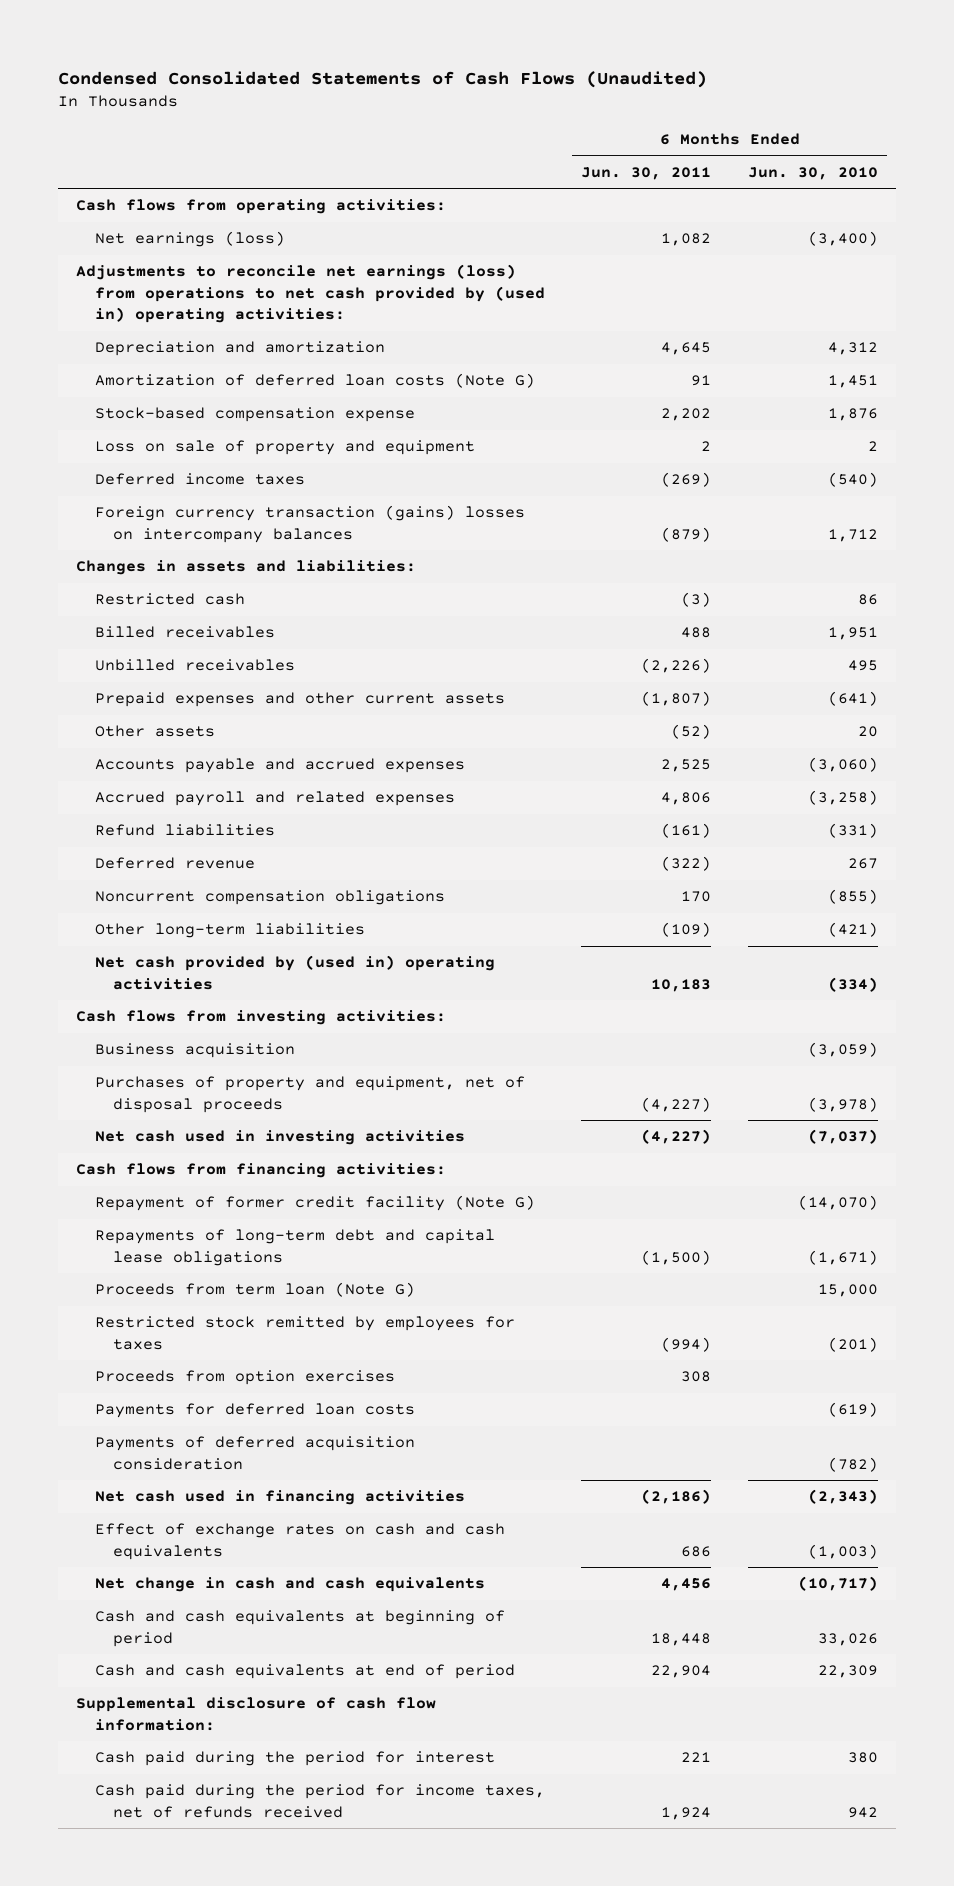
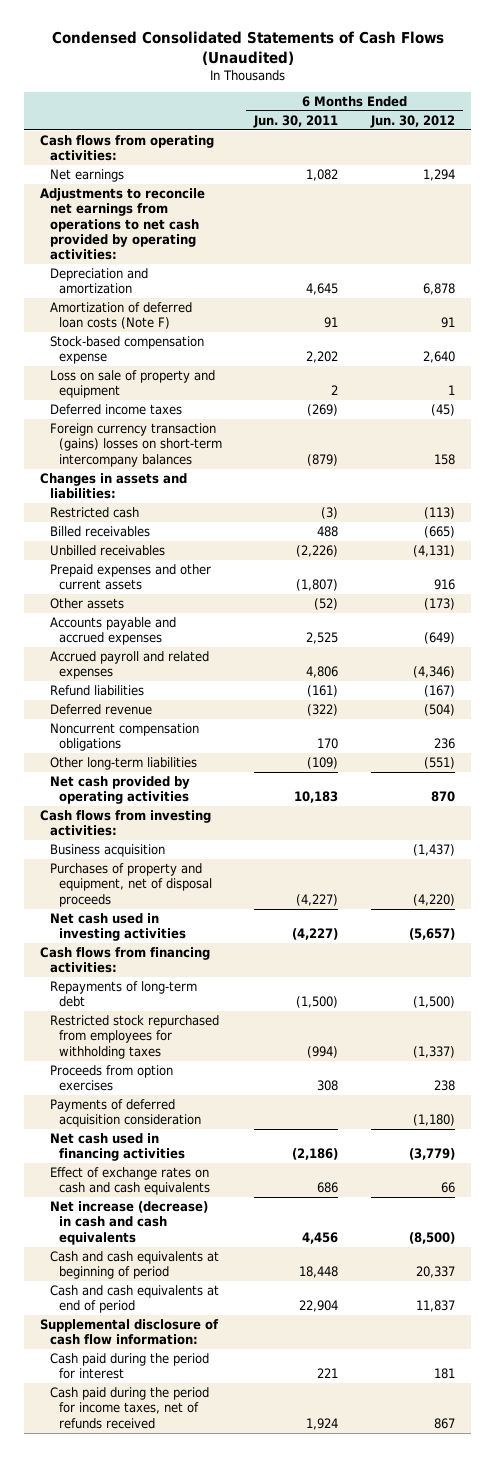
- | 6 Months Ended Jun. 30, 2011 | 6 Months Ended Jun. 30, 2010
+ | 6 Months Ended Jun. 30, 2011 | 6 Months Ended Jun. 30, 2012
- Net earnings (loss) | 1,082 | (3,400)
- Adjustments to reconcile net earnings (loss) from operations to net cash provided by (used in) operating activities:
+ Net earnings | 1,082 | 1,294
+ Adjustments to reconcile net earnings from operations to net cash provided by operating activities:
- Amortization of deferred loan costs (Note G) | 91 | 1,451
+ Amortization of deferred loan costs (Note F) | 91 | 91
- Foreign currency transaction (gains) losses on intercompany balances | (879) | 1,712
+ Foreign currency transaction (gains) losses on short-term intercompany balances | (879) | 158
- Net cash provided by (used in) operating activities | 10,183 | (334)
+ Net cash provided by operating activities | 10,183 | 870
- Repayment of former credit facility (Note G) | | (14,070)
- Repayments of long-term debt and capital lease obligations | (1,500) | (1,671)
- Proceeds from term loan (Note G) | | 15,000
- Restricted stock remitted by employees for taxes | (994) | (201)
+ Repayments of long-term debt | (1,500) | (1,500)
+ Restricted stock repurchased from employees for withholding taxes | (994) | (1,337)
- Payments for deferred loan costs | | (619)
- Net change in cash and cash equivalents | 4,456 | (10,717)
+ Net increase (decrease) in cash and cash equivalents | 4,456 | (8,500)

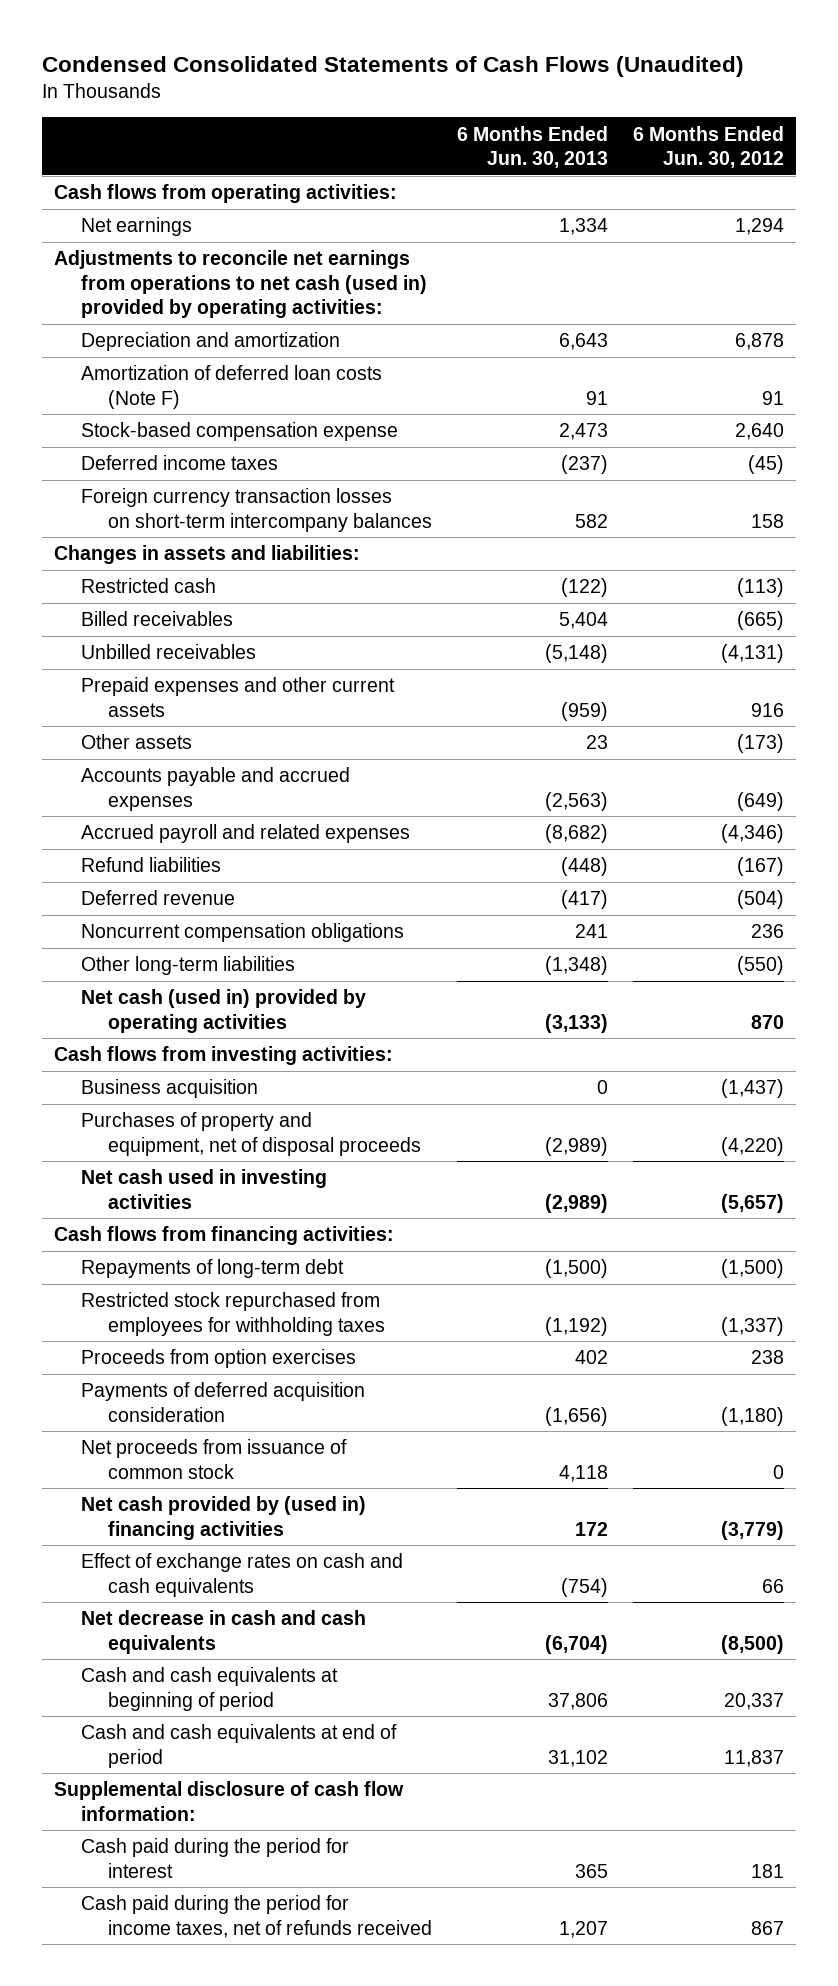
- | 6 Months Ended Jun. 30, 2011 | 6 Months Ended Jun. 30, 2012
+ | 6 Months Ended Jun. 30, 2013 | 6 Months Ended Jun. 30, 2012
- Adjustments to reconcile net earnings from operations to net cash provided by operating activities:
+ Adjustments to reconcile net earnings from operations to net cash (used in) provided by operating activities:
- Loss on sale of property and equipment | 2 | 1
- Foreign currency transaction (gains) losses on short-term intercompany balances | (879) | 158
+ Foreign currency transaction losses on short-term intercompany balances | 582 | 158
- Other long-term liabilities | (109) | (551)
- Net cash provided by operating activities | 10,183 | 870
+ Other long-term liabilities | (1,348) | (550)
+ Net cash (used in) provided by operating activities | (3,133) | 870
- Net cash used in financing activities | (2,186) | (3,779)
+ Net proceeds from issuance of common stock | 4,118 | 0
+ Net cash provided by (used in) financing activities | 172 | (3,779)
- Net increase (decrease) in cash and cash equivalents | 4,456 | (8,500)
+ Net decrease in cash and cash equivalents | (6,704) | (8,500)

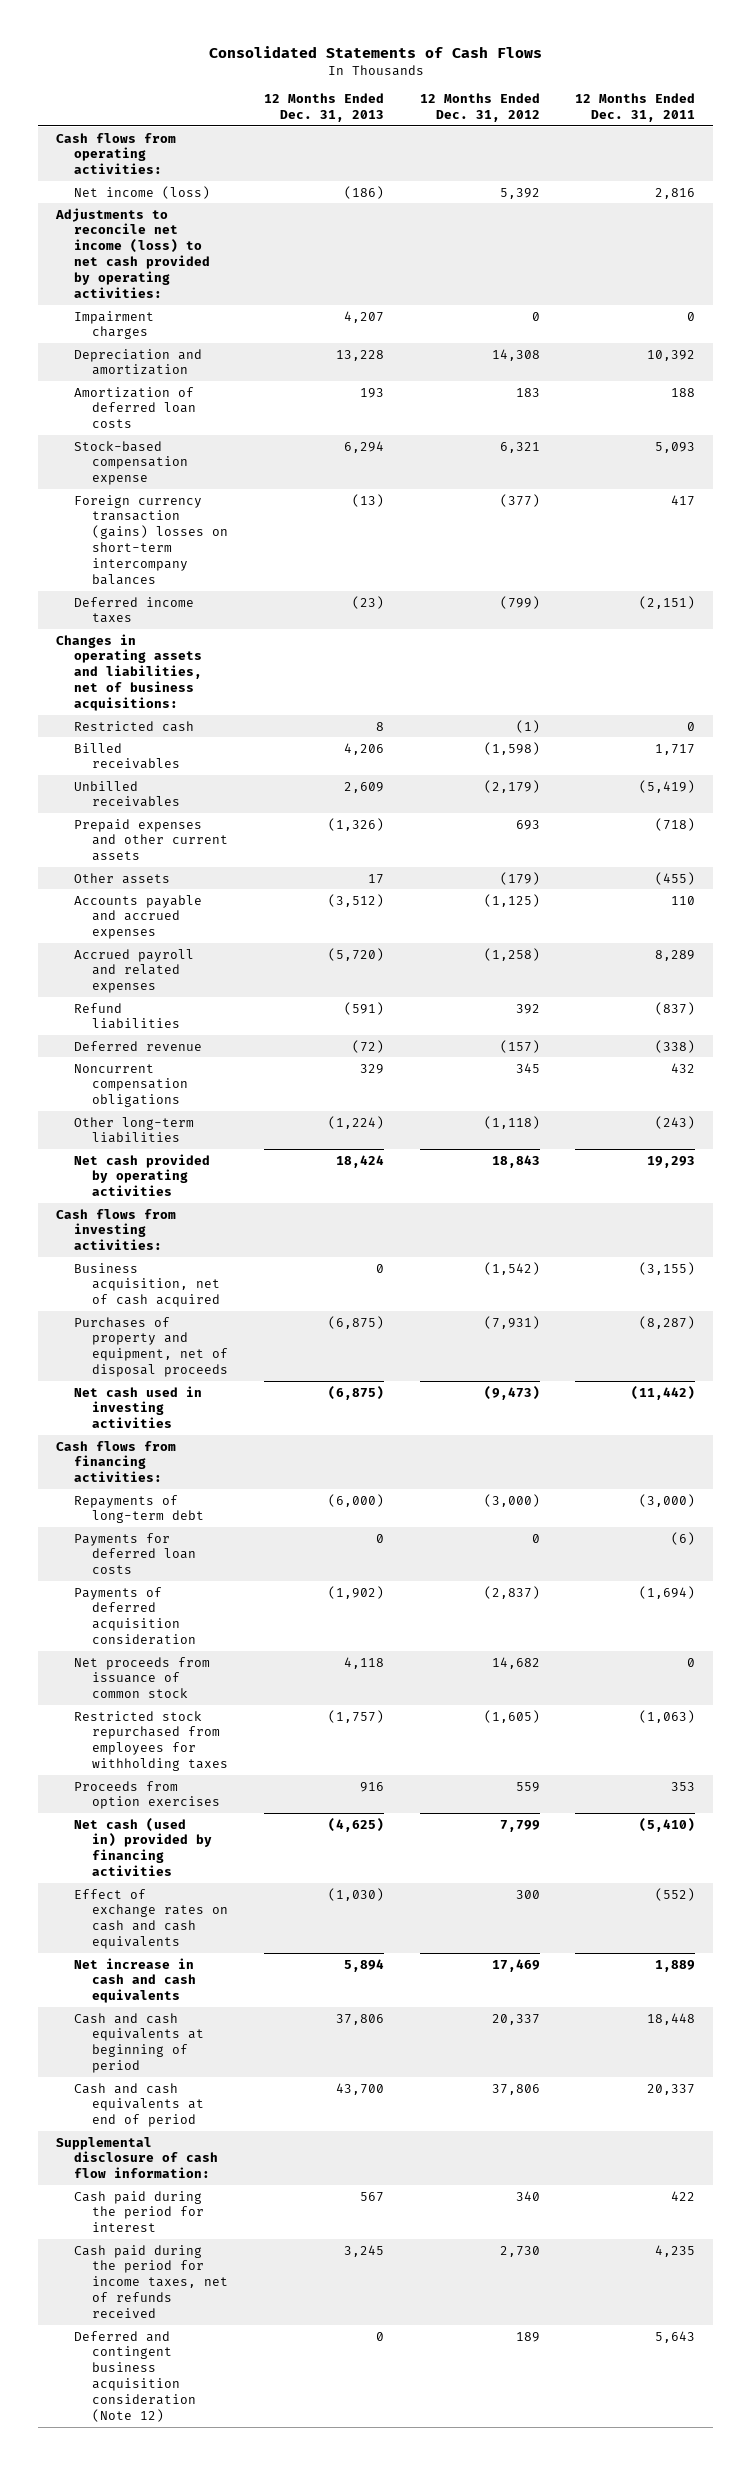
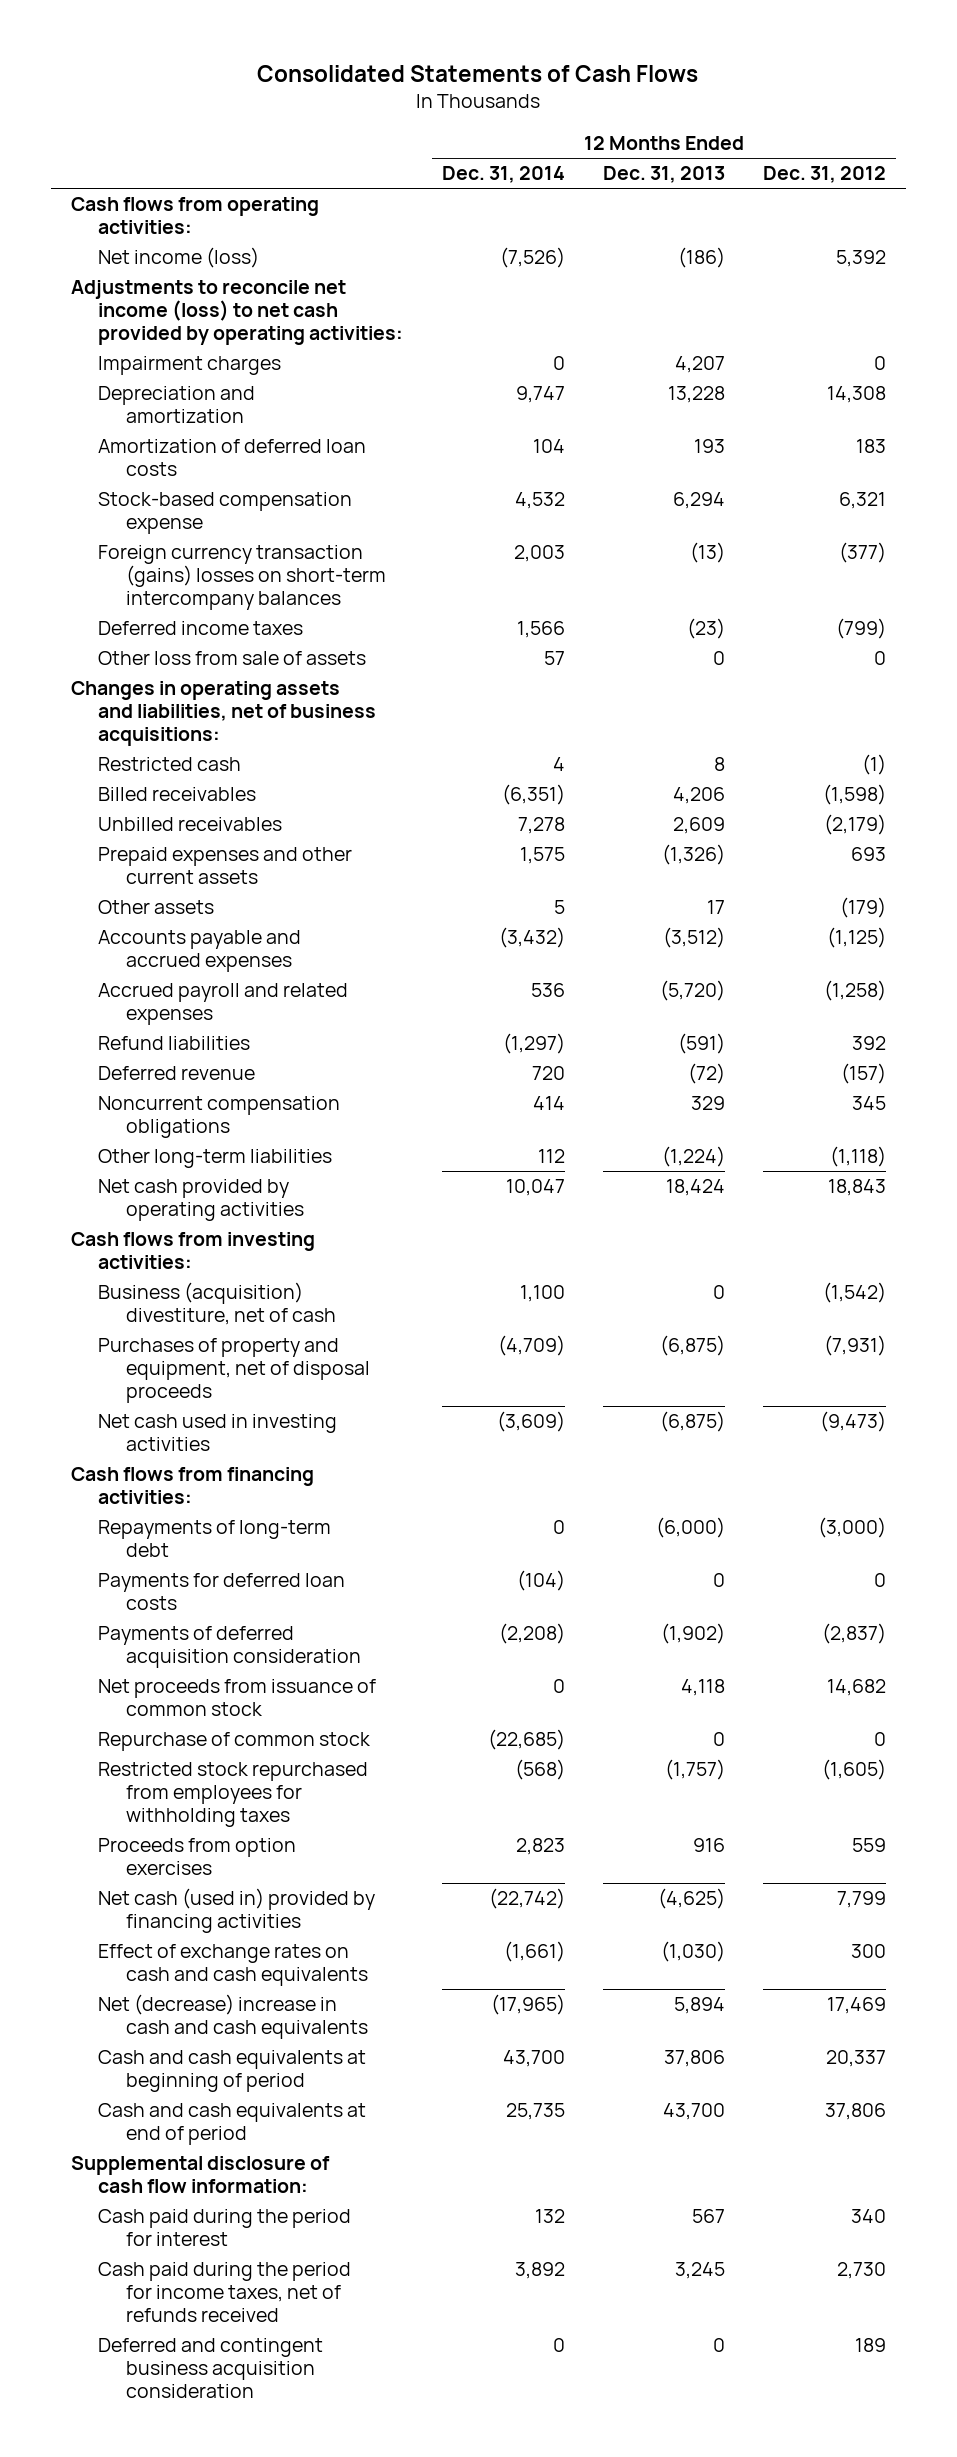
- | 12 Months Ended Dec. 31, 2013 | 12 Months Ended Dec. 31, 2012 | 12 Months Ended Dec. 31, 2011
+ | 12 Months Ended Dec. 31, 2014 | 12 Months Ended Dec. 31, 2013 | 12 Months Ended Dec. 31, 2012
+ Other loss from sale of assets | 57 | 0 | 0
- Business acquisition, net of cash acquired | 0 | (1,542) | (3,155)
+ Business (acquisition) divestiture, net of cash | 1,100 | 0 | (1,542)
+ Repurchase of common stock | (22,685) | 0 | 0
- Net increase in cash and cash equivalents | 5,894 | 17,469 | 1,889
+ Net (decrease) increase in cash and cash equivalents | (17,965) | 5,894 | 17,469
- Deferred and contingent business acquisition consideration (Note 12) | 0 | 189 | 5,643
+ Deferred and contingent business acquisition consideration | 0 | 0 | 189

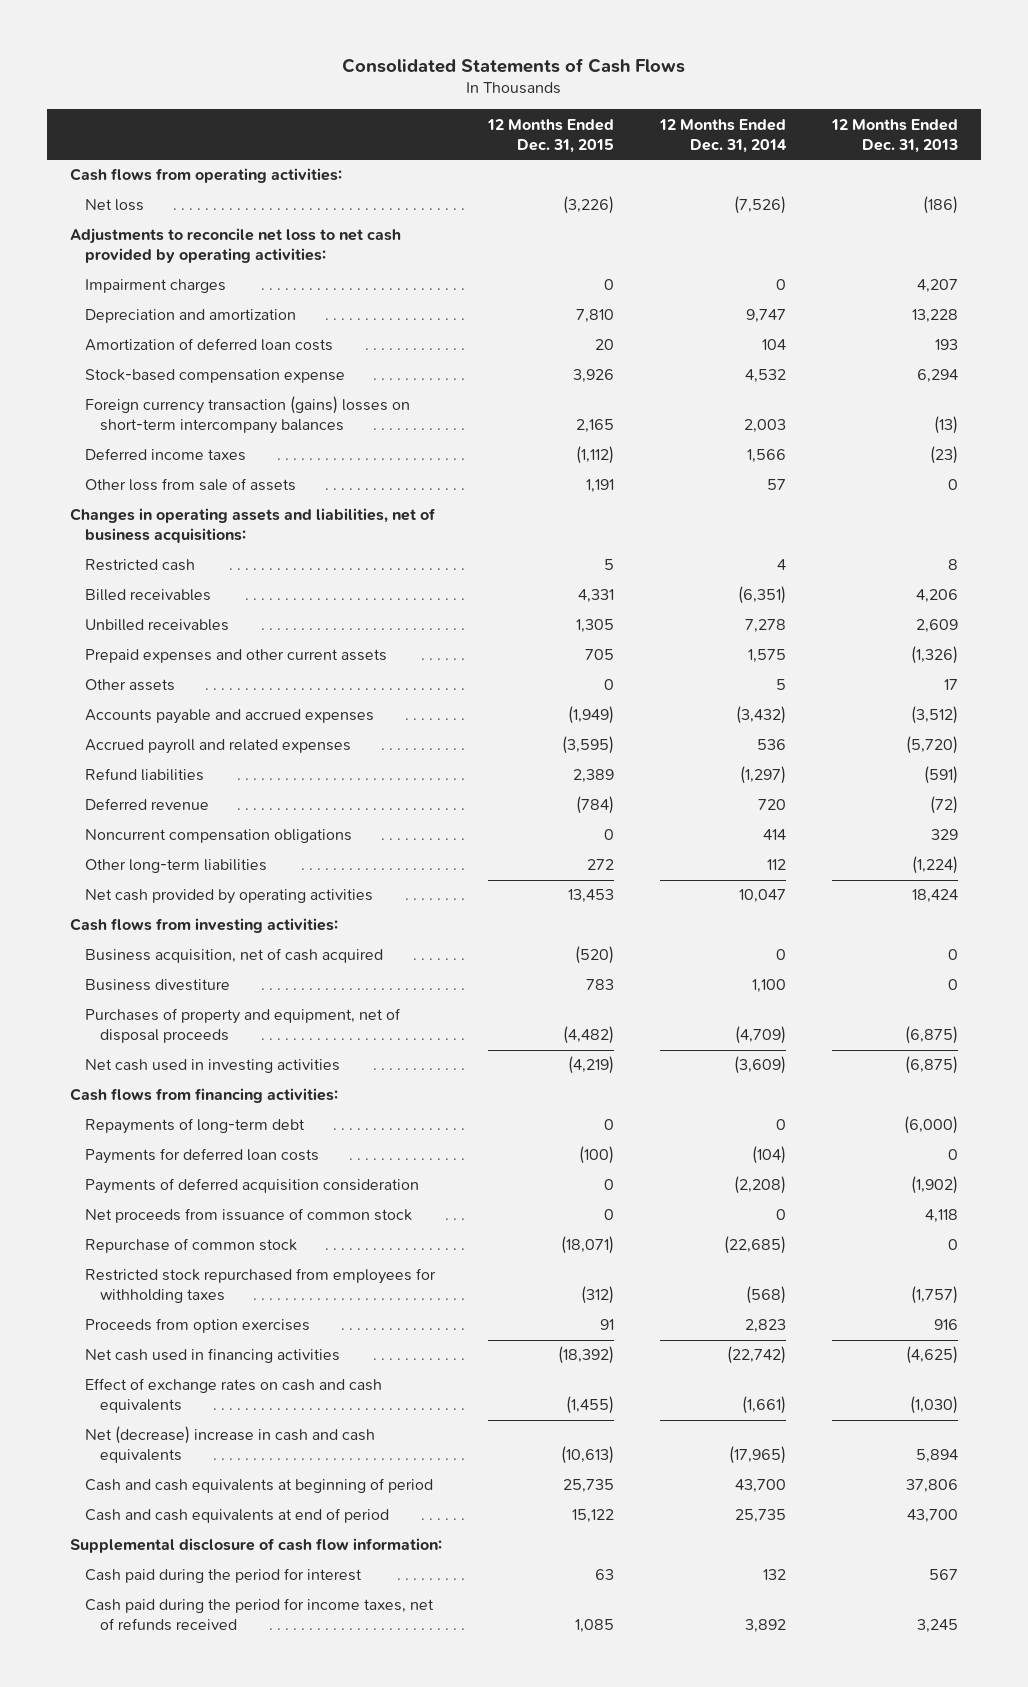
- | 12 Months Ended Dec. 31, 2014 | 12 Months Ended Dec. 31, 2013 | 12 Months Ended Dec. 31, 2012
+ | 12 Months Ended Dec. 31, 2015 | 12 Months Ended Dec. 31, 2014 | 12 Months Ended Dec. 31, 2013
- Net income (loss) | (7,526) | (186) | 5,392
- Adjustments to reconcile net income (loss) to net cash provided by operating activities:
+ Net loss | (3,226) | (7,526) | (186)
+ Adjustments to reconcile net loss to net cash provided by operating activities:
- Business (acquisition) divestiture, net of cash | 1,100 | 0 | (1,542)
+ Business acquisition, net of cash acquired | (520) | 0 | 0
+ Business divestiture | 783 | 1,100 | 0
- Net cash (used in) provided by financing activities | (22,742) | (4,625) | 7,799
+ Net cash used in financing activities | (18,392) | (22,742) | (4,625)
- Deferred and contingent business acquisition consideration | 0 | 0 | 189

